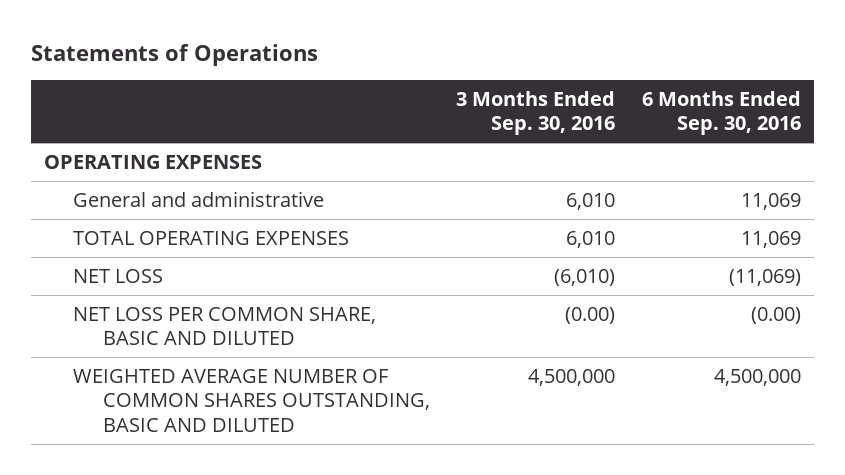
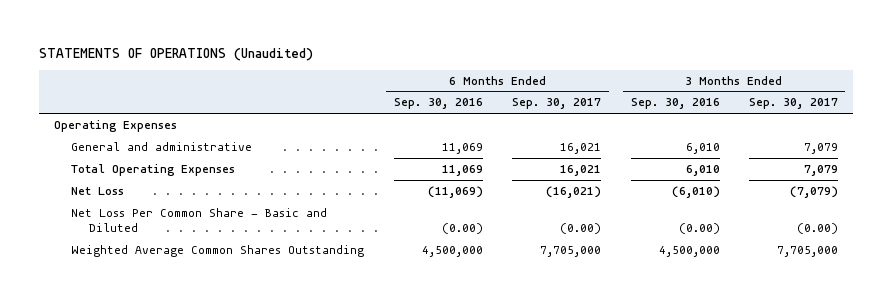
- Statements of Operations
+ STATEMENTS OF OPERATIONS (Unaudited)
- | 3 Months Ended Sep. 30, 2016 | 6 Months Ended Sep. 30, 2016
+ | 6 Months Ended Sep. 30, 2016 | 6 Months Ended Sep. 30, 2017 | 3 Months Ended Sep. 30, 2016 | 3 Months Ended Sep. 30, 2017
- OPERATING EXPENSES
+ Operating Expenses
- TOTAL OPERATING EXPENSES | 6,010 | 11,069
- NET LOSS | (6,010) | (11,069)
- NET LOSS PER COMMON SHARE, BASIC AND DILUTED | (0.00) | (0.00)
- WEIGHTED AVERAGE NUMBER OF COMMON SHARES OUTSTANDING, BASIC AND DILUTED | 4,500,000 | 4,500,000
+ Total Operating Expenses | 11,069 | 16,021 | 6,010 | 7,079
+ Net Loss | (11,069) | (16,021) | (6,010) | (7,079)
+ Net Loss Per Common Share - Basic and Diluted | (0.00) | (0.00) | (0.00) | (0.00)
+ Weighted Average Common Shares Outstanding | 4,500,000 | 7,705,000 | 4,500,000 | 7,705,000

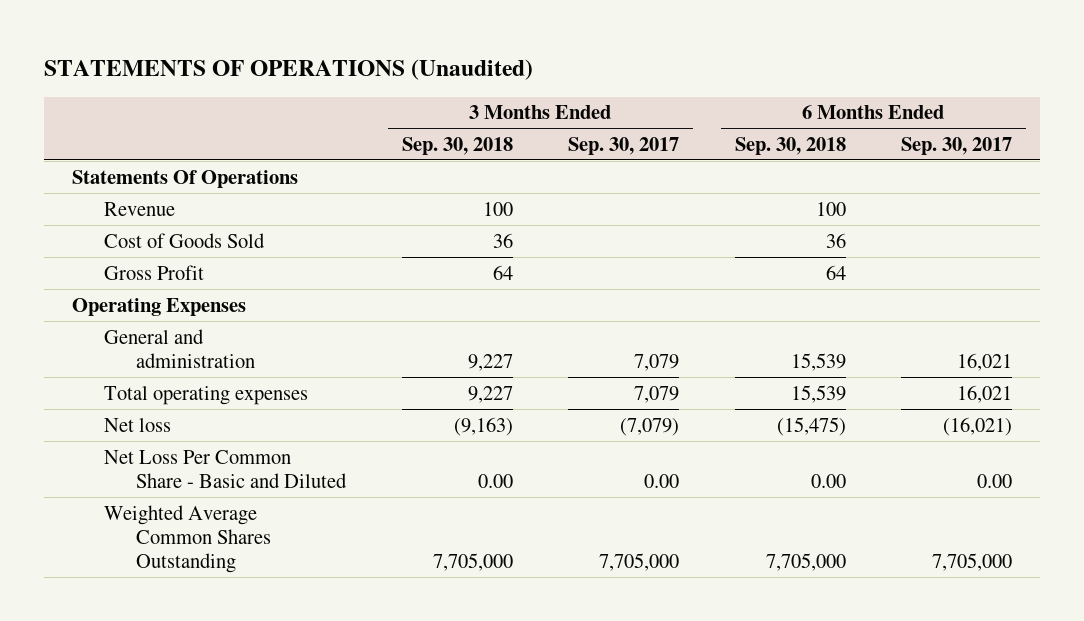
- | 6 Months Ended Sep. 30, 2016 | 6 Months Ended Sep. 30, 2017 | 3 Months Ended Sep. 30, 2016 | 3 Months Ended Sep. 30, 2017
+ | 3 Months Ended Sep. 30, 2018 | 3 Months Ended Sep. 30, 2017 | 6 Months Ended Sep. 30, 2018 | 6 Months Ended Sep. 30, 2017
+ Statements Of Operations
+ Revenue | 100 | | 100 |
+ Cost of Goods Sold | 36 | | 36 |
+ Gross Profit | 64 | | 64 |
- General and administrative | 11,069 | 16,021 | 6,010 | 7,079
- Total Operating Expenses | 11,069 | 16,021 | 6,010 | 7,079
- Net Loss | (11,069) | (16,021) | (6,010) | (7,079)
- Net Loss Per Common Share - Basic and Diluted | (0.00) | (0.00) | (0.00) | (0.00)
+ General and administration | 9,227 | 7,079 | 15,539 | 16,021
+ Total operating expenses | 9,227 | 7,079 | 15,539 | 16,021
+ Net loss | (9,163) | (7,079) | (15,475) | (16,021)
+ Net Loss Per Common Share - Basic and Diluted | 0.00 | 0.00 | 0.00 | 0.00

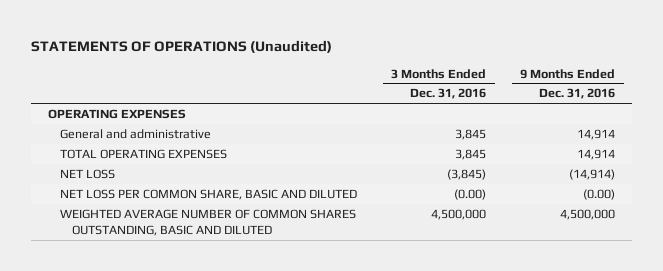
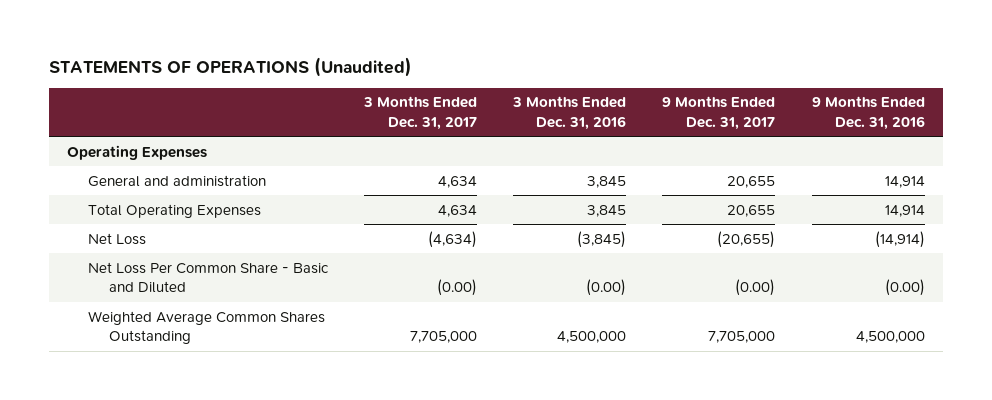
- | 3 Months Ended Dec. 31, 2016 | 9 Months Ended Dec. 31, 2016
+ | 3 Months Ended Dec. 31, 2017 | 3 Months Ended Dec. 31, 2016 | 9 Months Ended Dec. 31, 2017 | 9 Months Ended Dec. 31, 2016
- OPERATING EXPENSES
- General and administrative | 3,845 | 14,914
- TOTAL OPERATING EXPENSES | 3,845 | 14,914
- NET LOSS | (3,845) | (14,914)
- NET LOSS PER COMMON SHARE, BASIC AND DILUTED | (0.00) | (0.00)
- WEIGHTED AVERAGE NUMBER OF COMMON SHARES OUTSTANDING, BASIC AND DILUTED | 4,500,000 | 4,500,000
+ Operating Expenses
+ General and administration | 4,634 | 3,845 | 20,655 | 14,914
+ Total Operating Expenses | 4,634 | 3,845 | 20,655 | 14,914
+ Net Loss | (4,634) | (3,845) | (20,655) | (14,914)
+ Net Loss Per Common Share - Basic and Diluted | (0.00) | (0.00) | (0.00) | (0.00)
+ Weighted Average Common Shares Outstanding | 7,705,000 | 4,500,000 | 7,705,000 | 4,500,000

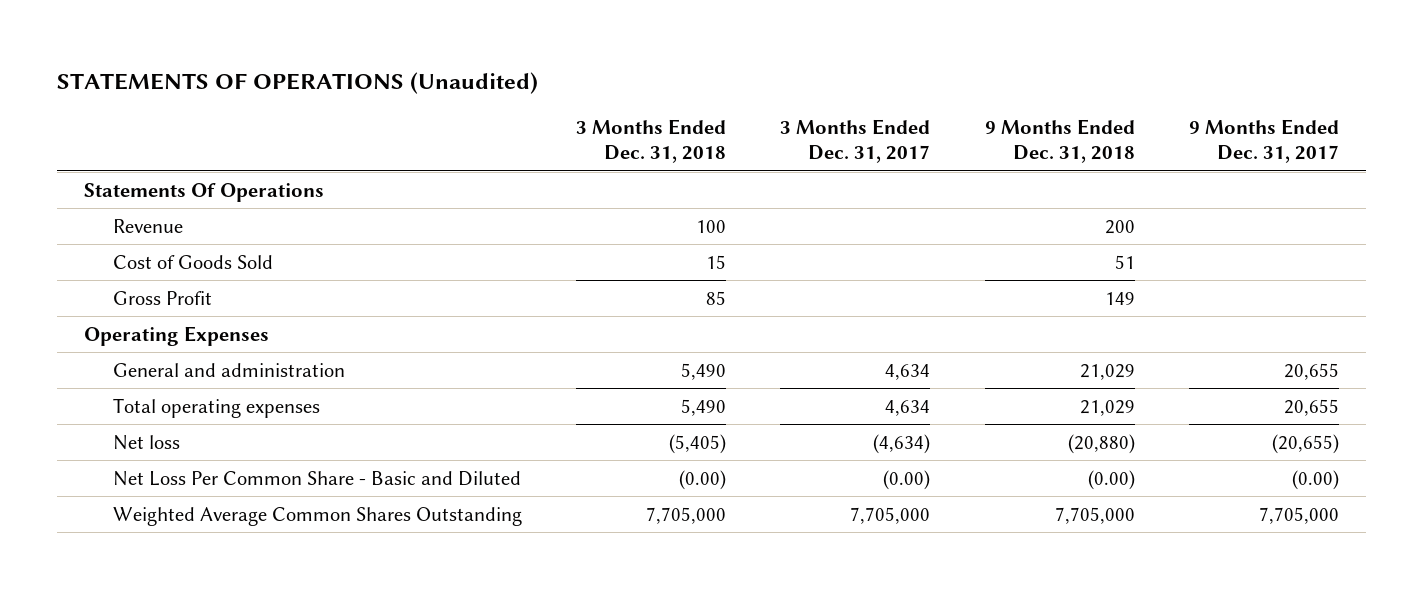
- | 3 Months Ended Dec. 31, 2017 | 3 Months Ended Dec. 31, 2016 | 9 Months Ended Dec. 31, 2017 | 9 Months Ended Dec. 31, 2016
+ | 3 Months Ended Dec. 31, 2018 | 3 Months Ended Dec. 31, 2017 | 9 Months Ended Dec. 31, 2018 | 9 Months Ended Dec. 31, 2017
+ Statements Of Operations
+ Revenue | 100 | | 200 |
+ Cost of Goods Sold | 15 | | 51 |
+ Gross Profit | 85 | | 149 |
- Total Operating Expenses | 4,634 | 3,845 | 20,655 | 14,914
- Net Loss | (4,634) | (3,845) | (20,655) | (14,914)
+ Total operating expenses | 5,490 | 4,634 | 21,029 | 20,655
+ Net loss | (5,405) | (4,634) | (20,880) | (20,655)

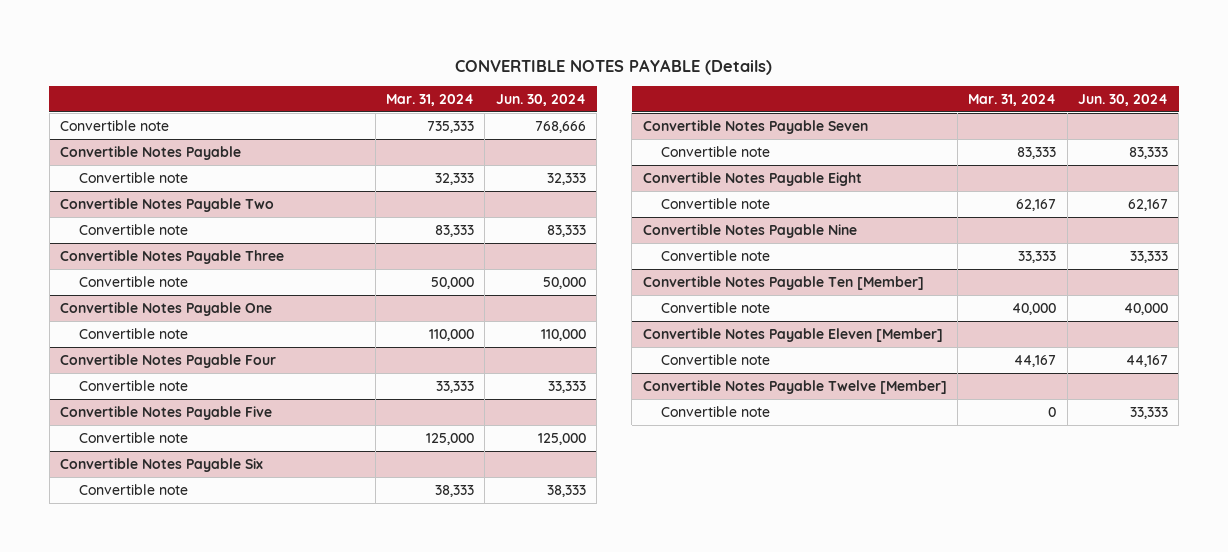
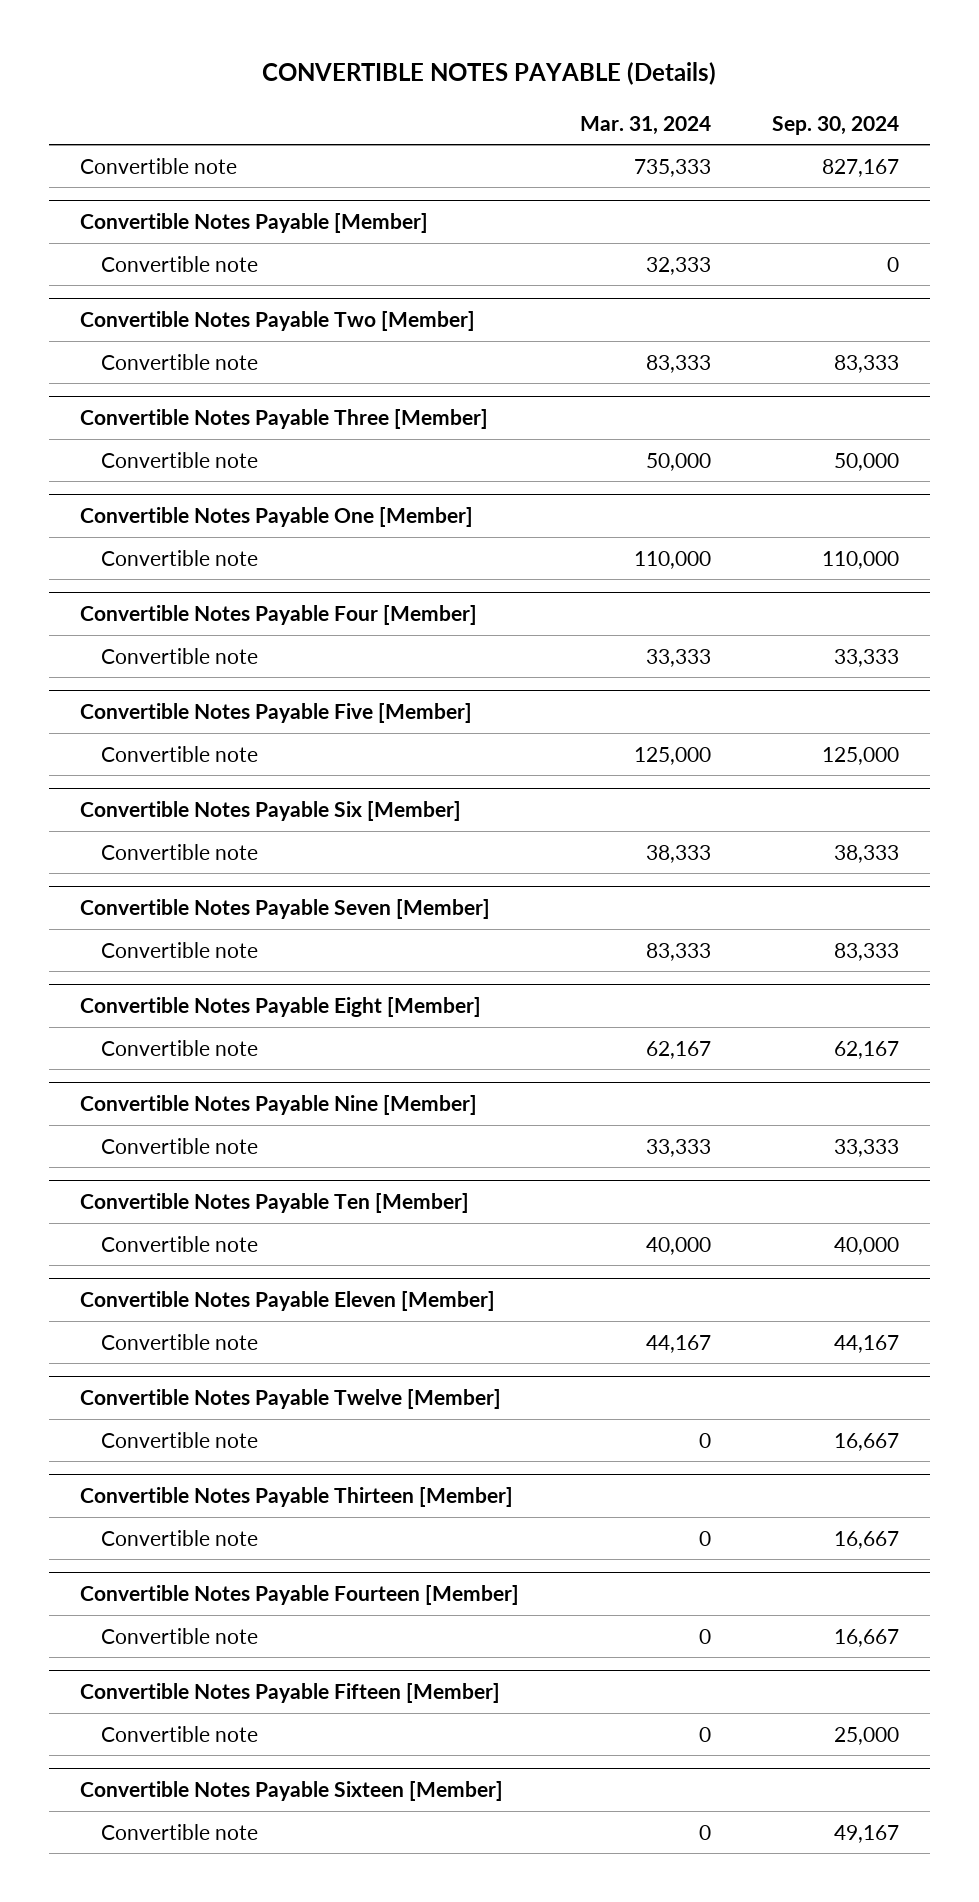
- | Mar. 31, 2024 | Jun. 30, 2024
+ | Mar. 31, 2024 | Sep. 30, 2024
- Convertible Notes Payable
+ Convertible Notes Payable [Member]
- Convertible Notes Payable Two
+ Convertible Notes Payable Two [Member]
- Convertible Notes Payable Three
+ Convertible Notes Payable Three [Member]
- Convertible Notes Payable One
+ Convertible Notes Payable One [Member]
- Convertible Notes Payable Four
+ Convertible Notes Payable Four [Member]
- Convertible Notes Payable Five
+ Convertible Notes Payable Five [Member]
- Convertible Notes Payable Six
+ Convertible Notes Payable Six [Member]
- Convertible Notes Payable Seven
+ Convertible Notes Payable Seven [Member]
- Convertible Notes Payable Eight
+ Convertible Notes Payable Eight [Member]
- Convertible Notes Payable Nine
+ Convertible Notes Payable Nine [Member]
+ Convertible Notes Payable Thirteen [Member]
+ Convertible note | 0 | 16,667
+ Convertible Notes Payable Fourteen [Member]
+ Convertible note | 0 | 16,667
+ Convertible Notes Payable Fifteen [Member]
+ Convertible note | 0 | 25,000
+ Convertible Notes Payable Sixteen [Member]
+ Convertible note | 0 | 49,167

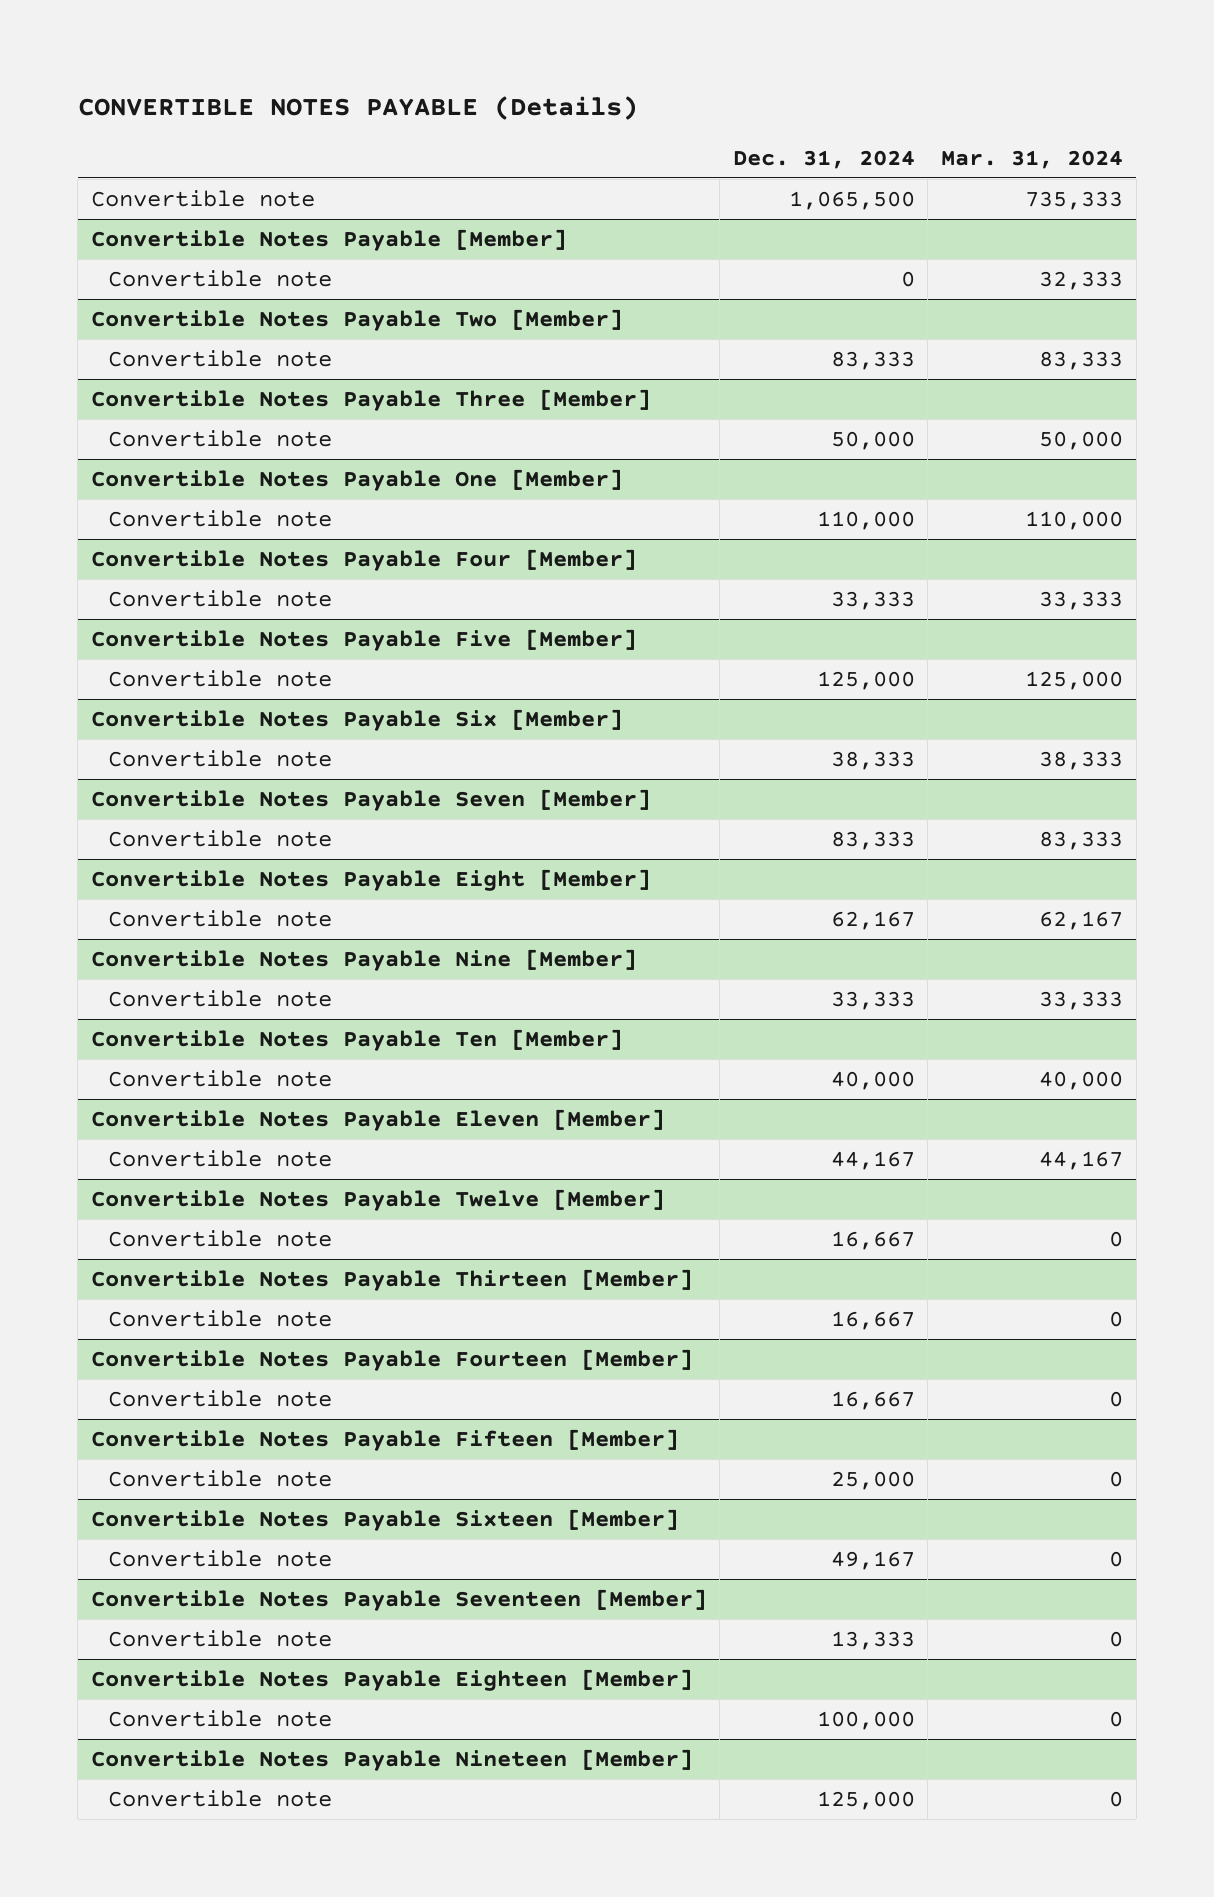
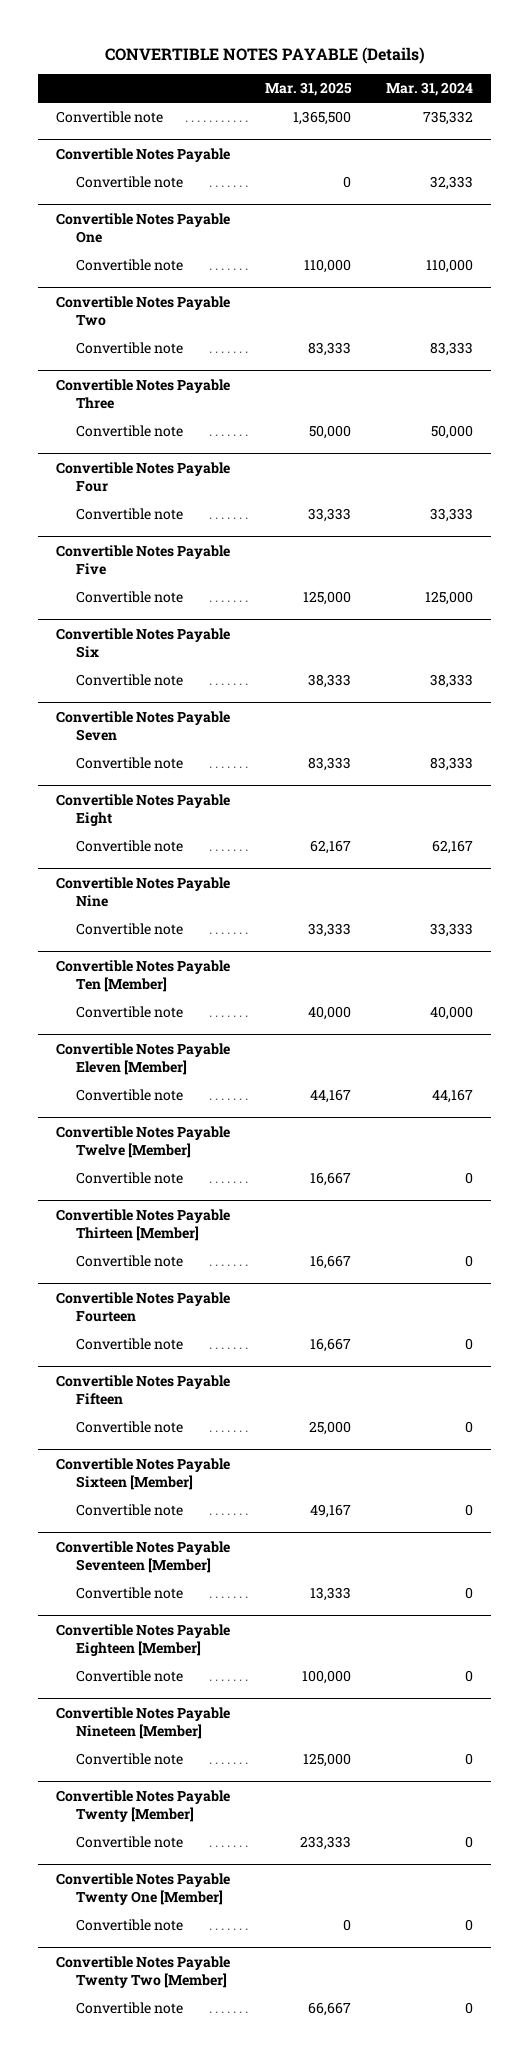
- | Dec. 31, 2024 | Mar. 31, 2024
+ | Mar. 31, 2025 | Mar. 31, 2024
- Convertible note | 1,065,500 | 735,333
- Convertible Notes Payable [Member]
+ Convertible note | 1,365,500 | 735,332
+ Convertible Notes Payable
- Convertible Notes Payable Two [Member]
+ Convertible Notes Payable One
+ Convertible note | 110,000 | 110,000
+ Convertible Notes Payable Two
- Convertible Notes Payable Three [Member]
+ Convertible Notes Payable Three
- Convertible Notes Payable One [Member]
- Convertible note | 110,000 | 110,000
- Convertible Notes Payable Four [Member]
+ Convertible Notes Payable Four
- Convertible Notes Payable Five [Member]
+ Convertible Notes Payable Five
- Convertible Notes Payable Six [Member]
+ Convertible Notes Payable Six
- Convertible Notes Payable Seven [Member]
+ Convertible Notes Payable Seven
- Convertible Notes Payable Eight [Member]
+ Convertible Notes Payable Eight
- Convertible Notes Payable Nine [Member]
+ Convertible Notes Payable Nine
- Convertible Notes Payable Fourteen [Member]
+ Convertible Notes Payable Fourteen
- Convertible Notes Payable Fifteen [Member]
+ Convertible Notes Payable Fifteen
+ Convertible Notes Payable Twenty [Member]
+ Convertible note | 233,333 | 0
+ Convertible Notes Payable Twenty One [Member]
+ Convertible note | 0 | 0
+ Convertible Notes Payable Twenty Two [Member]
+ Convertible note | 66,667 | 0

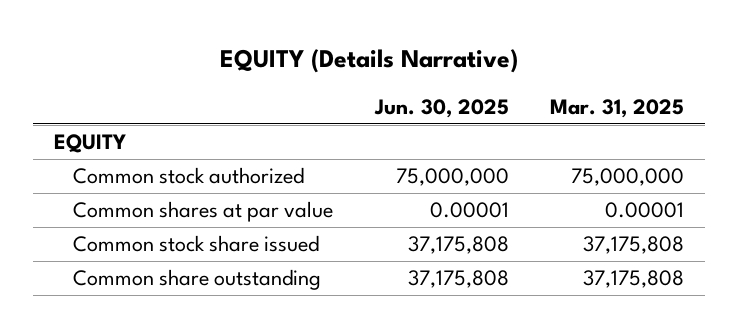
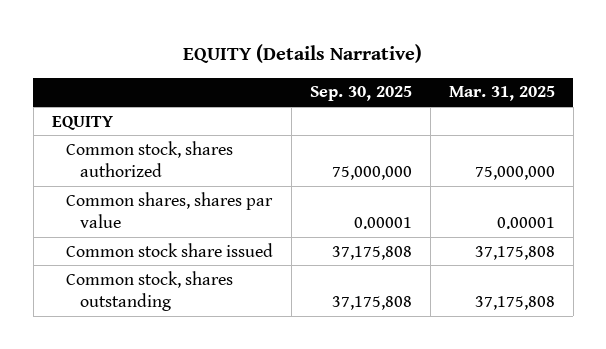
- | Jun. 30, 2025 | Mar. 31, 2025
+ | Sep. 30, 2025 | Mar. 31, 2025
- Common stock authorized | 75,000,000 | 75,000,000
- Common shares at par value | 0.00001 | 0.00001
+ Common stock, shares authorized | 75,000,000 | 75,000,000
+ Common shares, shares par value | 0.00001 | 0.00001
- Common share outstanding | 37,175,808 | 37,175,808
+ Common stock, shares outstanding | 37,175,808 | 37,175,808

